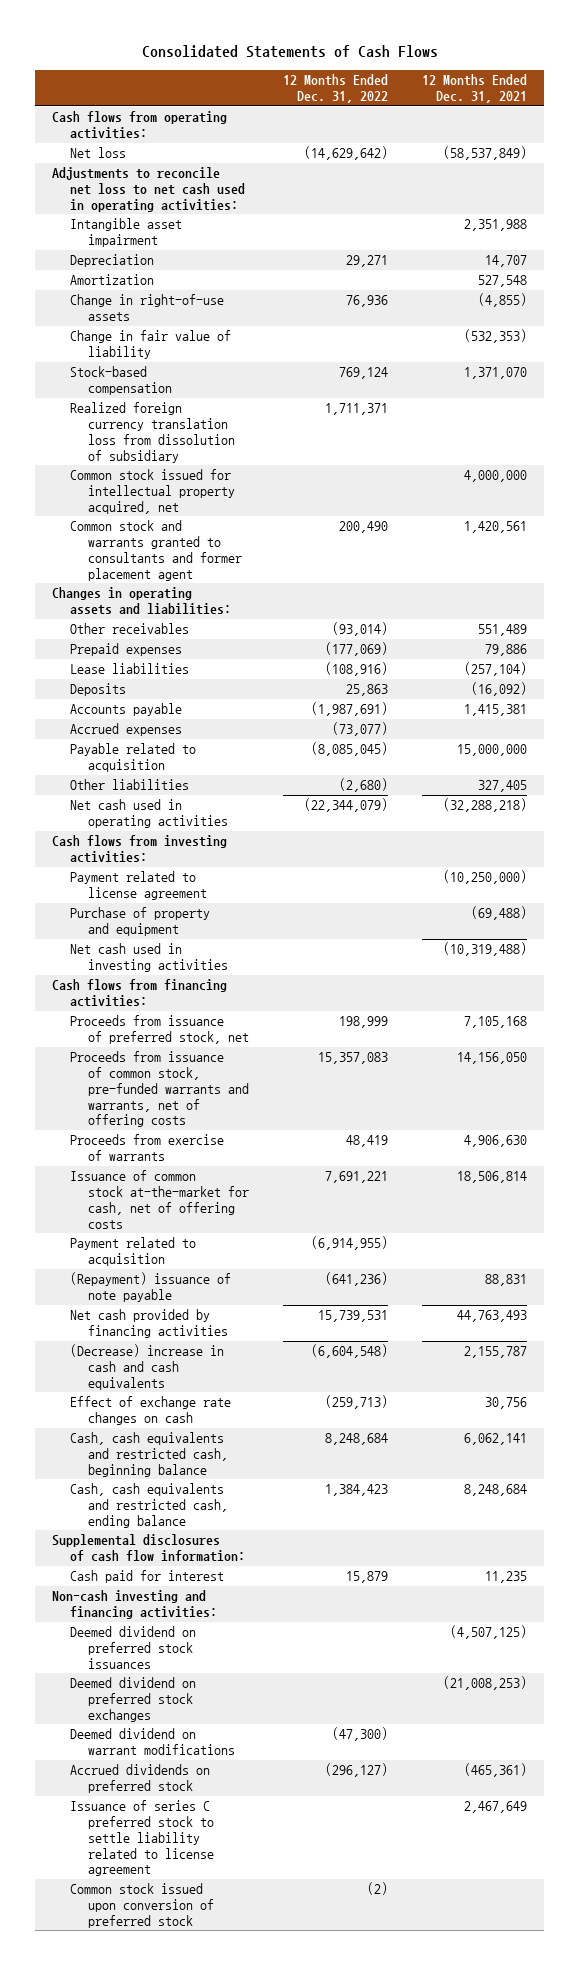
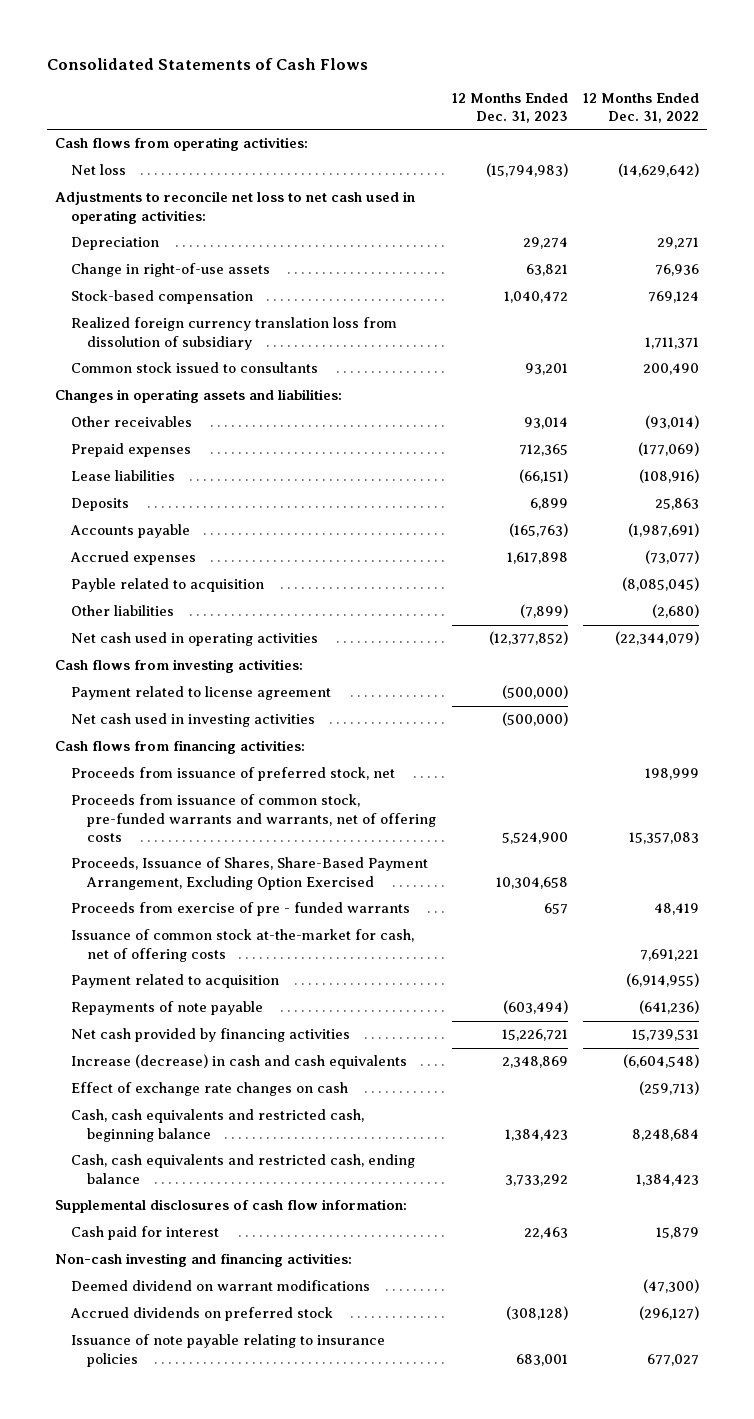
- | 12 Months Ended Dec. 31, 2022 | 12 Months Ended Dec. 31, 2021
+ | 12 Months Ended Dec. 31, 2023 | 12 Months Ended Dec. 31, 2022
- Intangible asset impairment | | 2,351,988
- Amortization | | 527,548
- Change in fair value of liability | | (532,353)
- Common stock issued for intellectual property acquired, net | | 4,000,000
- Common stock and warrants granted to consultants and former placement agent | 200,490 | 1,420,561
+ Common stock issued to consultants | 93,201 | 200,490
- Payable related to acquisition | (8,085,045) | 15,000,000
+ Payble related to acquisition | | (8,085,045)
- Purchase of property and equipment | | (69,488)
- Proceeds from exercise of warrants | 48,419 | 4,906,630
+ Proceeds, Issuance of Shares, Share-Based Payment Arrangement, Excluding Option Exercised | 10,304,658 |
+ Proceeds from exercise of pre - funded warrants | 657 | 48,419
- (Repayment) issuance of note payable | (641,236) | 88,831
+ Repayments of note payable | (603,494) | (641,236)
- (Decrease) increase in cash and cash equivalents | (6,604,548) | 2,155,787
+ Increase (decrease) in cash and cash equivalents | 2,348,869 | (6,604,548)
- Deemed dividend on preferred stock issuances | | (4,507,125)
- Deemed dividend on preferred stock exchanges | | (21,008,253)
- Issuance of series C preferred stock to settle liability related to license agreement | | 2,467,649
- Common stock issued upon conversion of preferred stock | (2) |
+ Issuance of note payable relating to insurance policies | 683,001 | 677,027

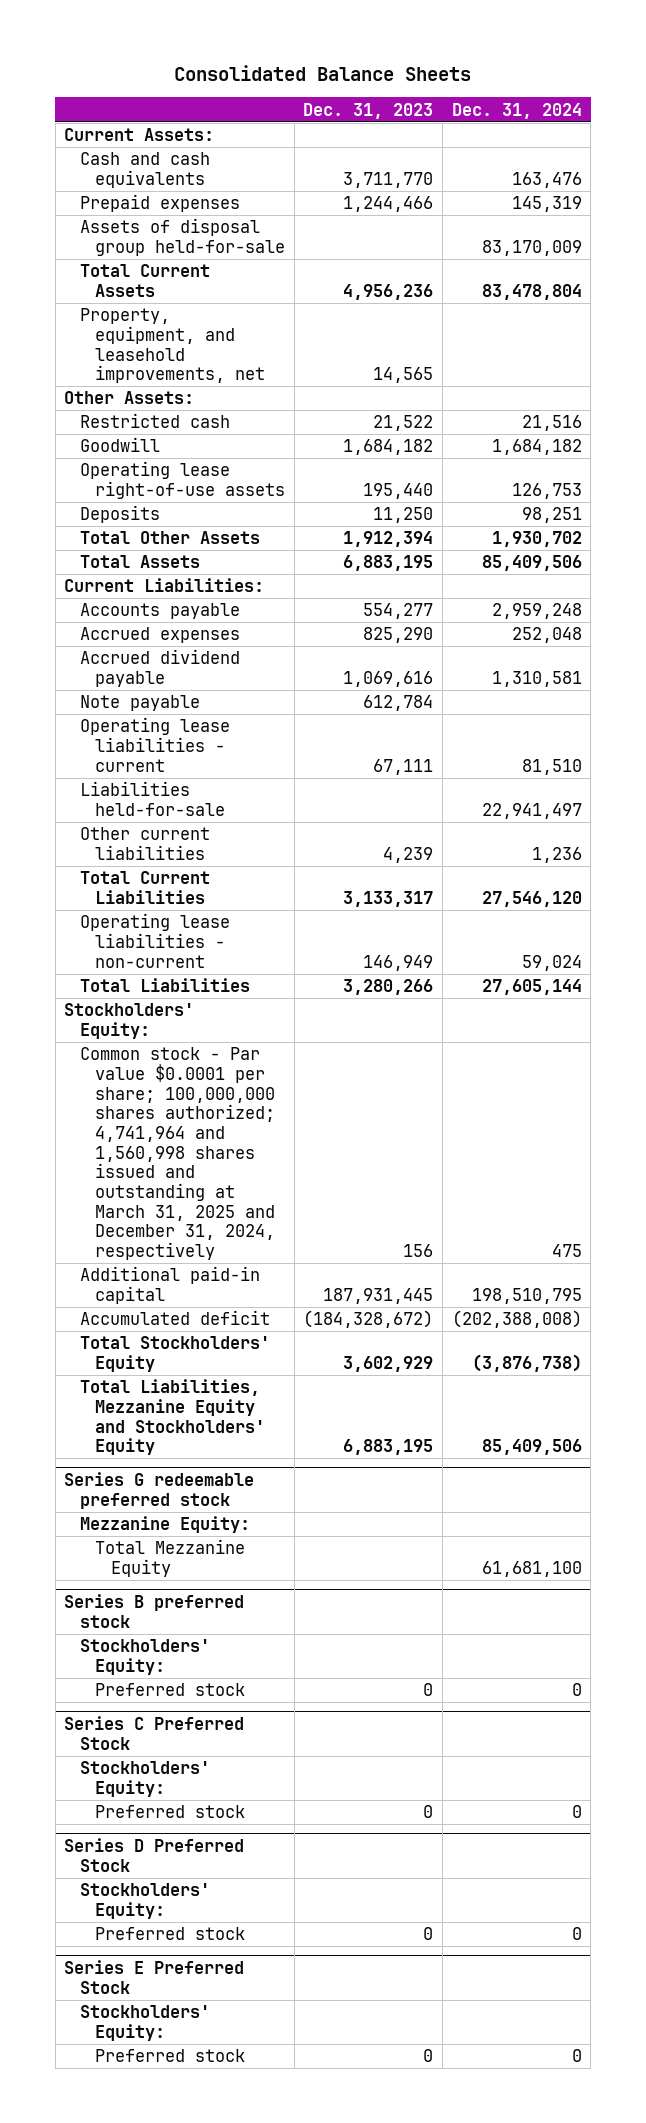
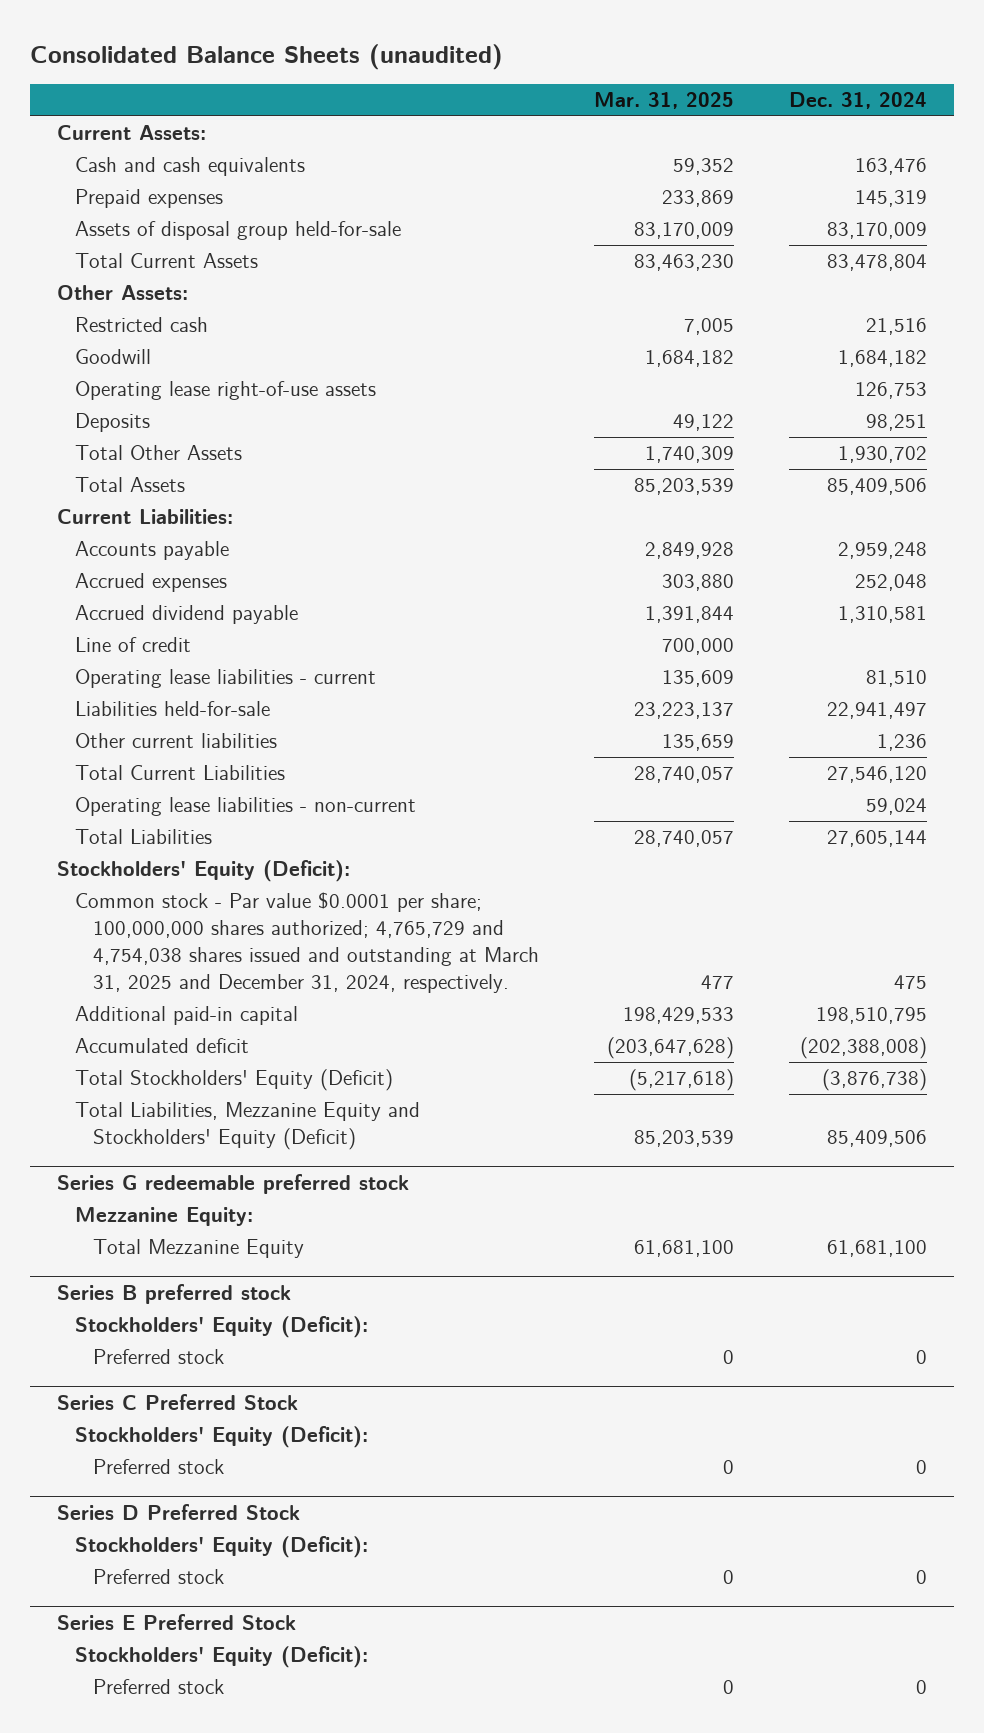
- Consolidated Balance Sheets
+ Consolidated Balance Sheets (unaudited)
- | Dec. 31, 2023 | Dec. 31, 2024
+ | Mar. 31, 2025 | Dec. 31, 2024
- Property, equipment, and leasehold improvements, net | 14,565 |
- Note payable | 612,784 |
+ Line of credit | 700,000 |
- Stockholders' Equity:
- Common stock - Par value $0.0001 per share; 100,000,000 shares authorized; 4,741,964 and 1,560,998 shares issued and outstanding at March 31, 2025 and December 31, 2024, respectively | 156 | 475
+ Stockholders' Equity (Deficit):
+ Common stock - Par value $0.0001 per share; 100,000,000 shares authorized; 4,765,729 and 4,754,038 shares issued and outstanding at March 31, 2025 and December 31, 2024, respectively. | 477 | 475
- Total Stockholders' Equity | 3,602,929 | (3,876,738)
- Total Liabilities, Mezzanine Equity and Stockholders' Equity | 6,883,195 | 85,409,506
+ Total Stockholders' Equity (Deficit) | (5,217,618) | (3,876,738)
+ Total Liabilities, Mezzanine Equity and Stockholders' Equity (Deficit) | 85,203,539 | 85,409,506
@ Series B preferred stock
- Stockholders' Equity:
+ Stockholders' Equity (Deficit):
@ Series C Preferred Stock
- Stockholders' Equity:
+ Stockholders' Equity (Deficit):
@ Series D Preferred Stock
- Stockholders' Equity:
+ Stockholders' Equity (Deficit):
@ Series E Preferred Stock
- Stockholders' Equity:
+ Stockholders' Equity (Deficit):

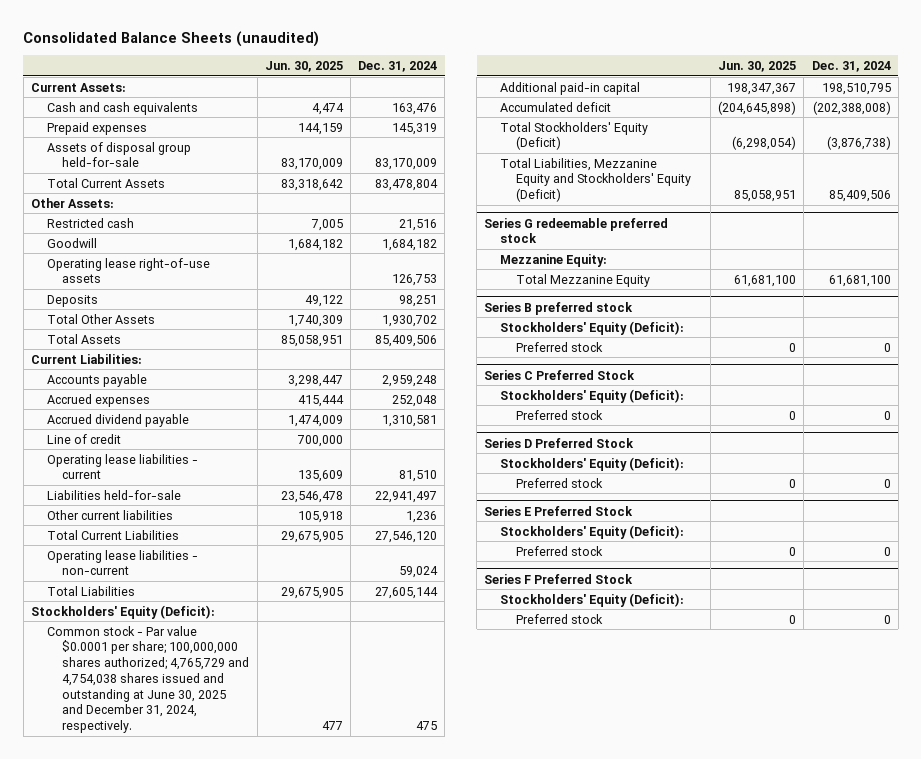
- | Mar. 31, 2025 | Dec. 31, 2024
+ | Jun. 30, 2025 | Dec. 31, 2024
- Common stock - Par value $0.0001 per share; 100,000,000 shares authorized; 4,765,729 and 4,754,038 shares issued and outstanding at March 31, 2025 and December 31, 2024, respectively. | 477 | 475
+ Common stock - Par value $0.0001 per share; 100,000,000 shares authorized; 4,765,729 and 4,754,038 shares issued and outstanding at June 30, 2025 and December 31, 2024, respectively. | 477 | 475
+ Series F Preferred Stock
+ Stockholders' Equity (Deficit):
+ Preferred stock | 0 | 0

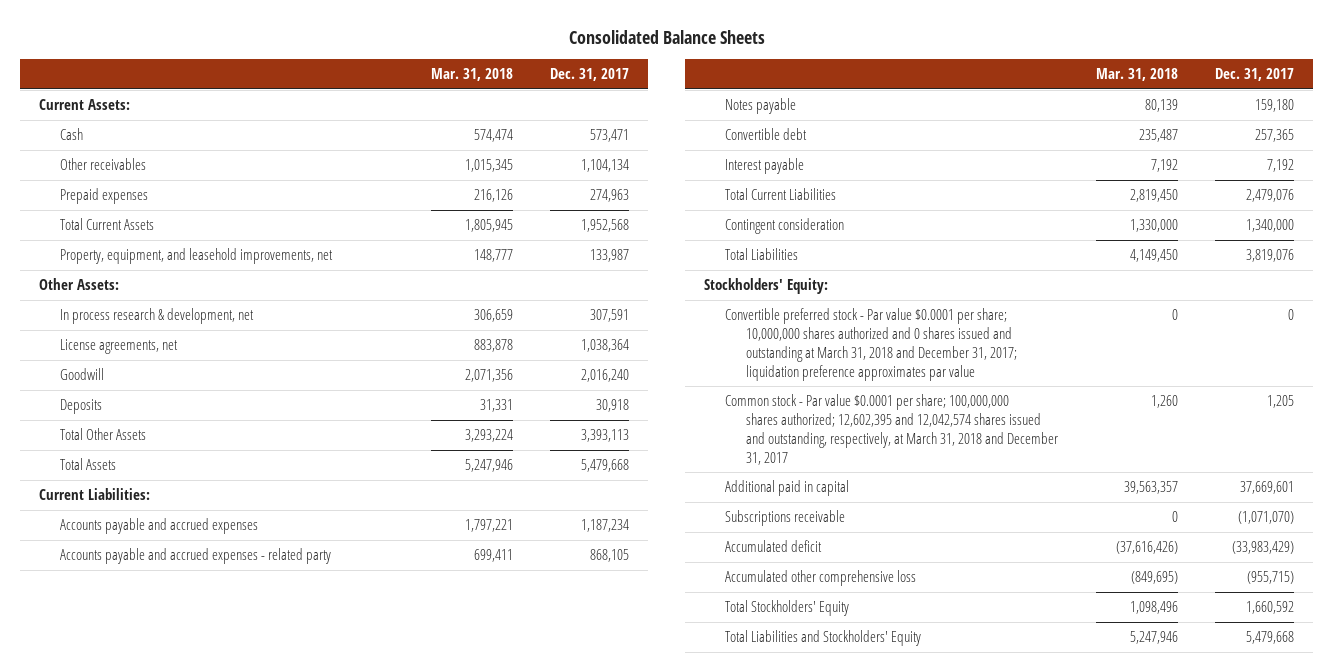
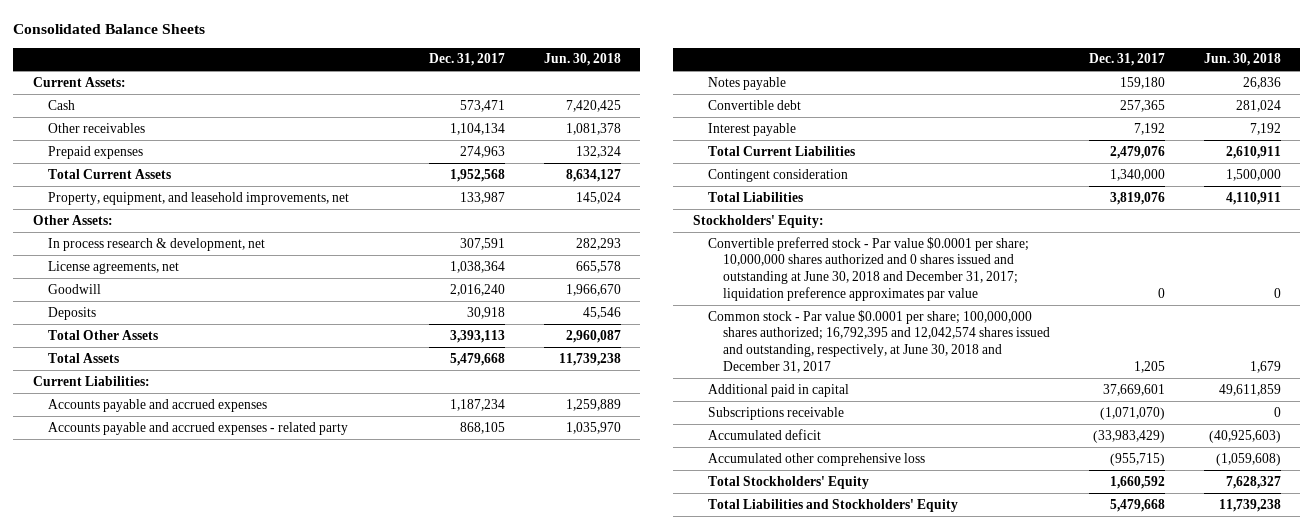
- | Mar. 31, 2018 | Dec. 31, 2017
+ | Dec. 31, 2017 | Jun. 30, 2018
- Convertible preferred stock - Par value $0.0001 per share; 10,000,000 shares authorized and 0 shares issued and outstanding at March 31, 2018 and December 31, 2017; liquidation preference approximates par value | 0 | 0
- Common stock - Par value $0.0001 per share; 100,000,000 shares authorized; 12,602,395 and 12,042,574 shares issued and outstanding, respectively, at March 31, 2018 and December 31, 2017 | 1,260 | 1,205
+ Convertible preferred stock - Par value $0.0001 per share; 10,000,000 shares authorized and 0 shares issued and outstanding at June 30, 2018 and December 31, 2017; liquidation preference approximates par value | 0 | 0
+ Common stock - Par value $0.0001 per share; 100,000,000 shares authorized; 16,792,395 and 12,042,574 shares issued and outstanding, respectively, at June 30, 2018 and December 31, 2017 | 1,205 | 1,679

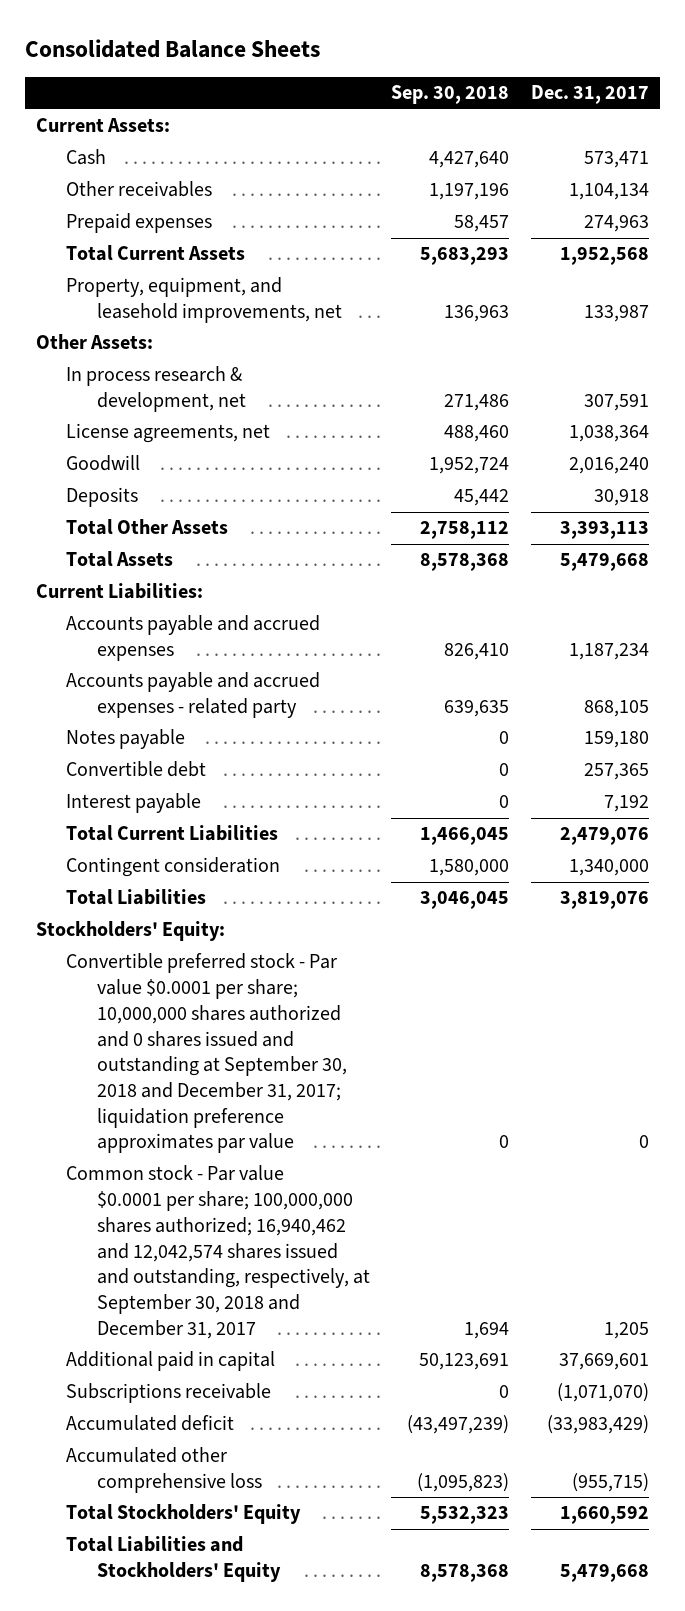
- | Dec. 31, 2017 | Jun. 30, 2018
+ | Sep. 30, 2018 | Dec. 31, 2017
- Convertible preferred stock - Par value $0.0001 per share; 10,000,000 shares authorized and 0 shares issued and outstanding at June 30, 2018 and December 31, 2017; liquidation preference approximates par value | 0 | 0
- Common stock - Par value $0.0001 per share; 100,000,000 shares authorized; 16,792,395 and 12,042,574 shares issued and outstanding, respectively, at June 30, 2018 and December 31, 2017 | 1,205 | 1,679
+ Convertible preferred stock - Par value $0.0001 per share; 10,000,000 shares authorized and 0 shares issued and outstanding at September 30, 2018 and December 31, 2017; liquidation preference approximates par value | 0 | 0
+ Common stock - Par value $0.0001 per share; 100,000,000 shares authorized; 16,940,462 and 12,042,574 shares issued and outstanding, respectively, at September 30, 2018 and December 31, 2017 | 1,694 | 1,205

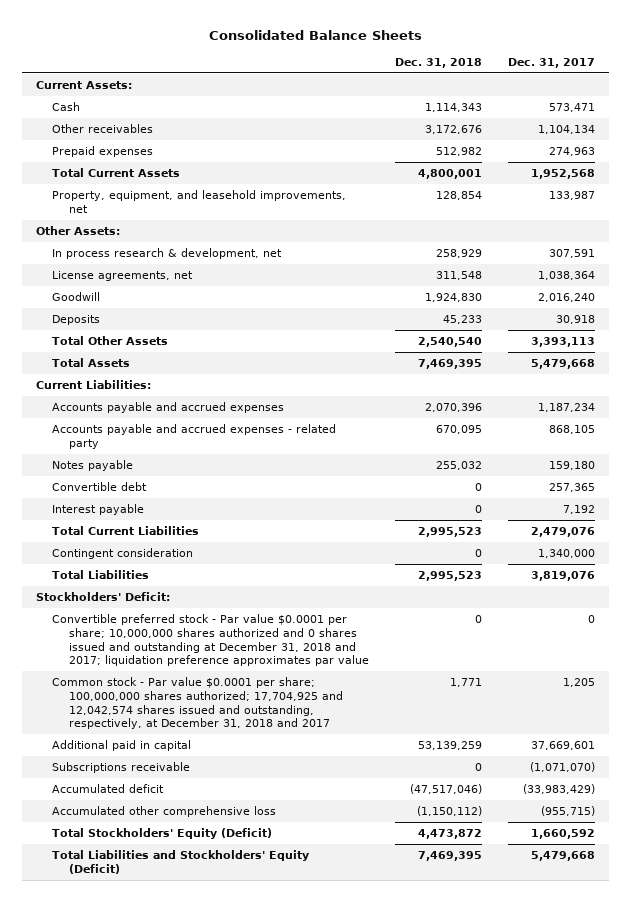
- | Sep. 30, 2018 | Dec. 31, 2017
+ | Dec. 31, 2018 | Dec. 31, 2017
- Stockholders' Equity:
- Convertible preferred stock - Par value $0.0001 per share; 10,000,000 shares authorized and 0 shares issued and outstanding at September 30, 2018 and December 31, 2017; liquidation preference approximates par value | 0 | 0
- Common stock - Par value $0.0001 per share; 100,000,000 shares authorized; 16,940,462 and 12,042,574 shares issued and outstanding, respectively, at September 30, 2018 and December 31, 2017 | 1,694 | 1,205
+ Stockholders' Deficit:
+ Convertible preferred stock - Par value $0.0001 per share; 10,000,000 shares authorized and 0 shares issued and outstanding at December 31, 2018 and 2017; liquidation preference approximates par value | 0 | 0
+ Common stock - Par value $0.0001 per share; 100,000,000 shares authorized; 17,704,925 and 12,042,574 shares issued and outstanding, respectively, at December 31, 2018 and 2017 | 1,771 | 1,205
- Total Stockholders' Equity | 5,532,323 | 1,660,592
- Total Liabilities and Stockholders' Equity | 8,578,368 | 5,479,668
+ Total Stockholders' Equity (Deficit) | 4,473,872 | 1,660,592
+ Total Liabilities and Stockholders' Equity (Deficit) | 7,469,395 | 5,479,668

